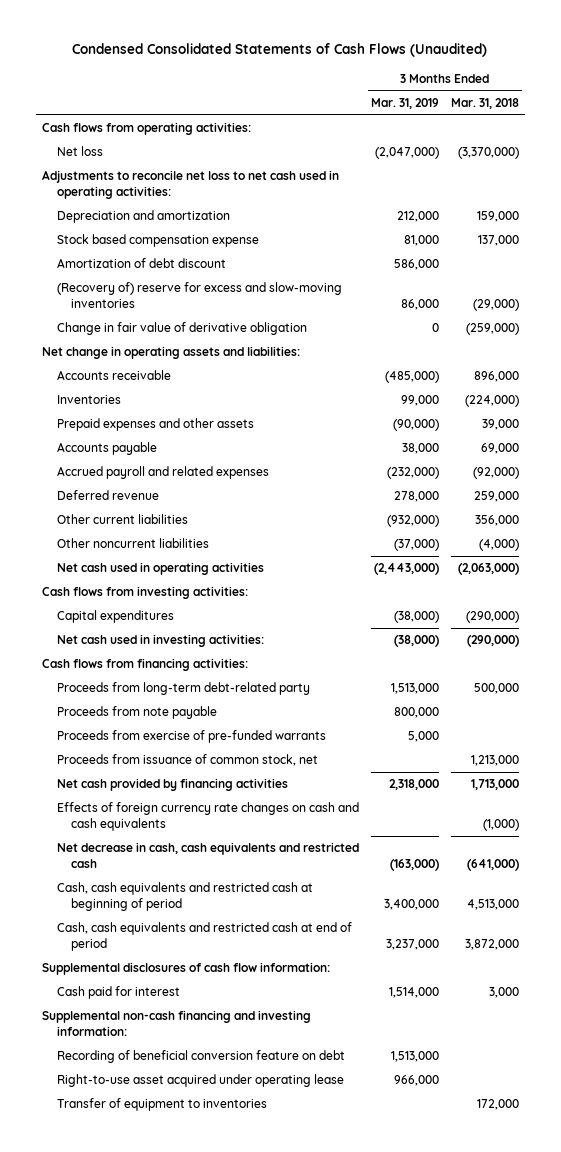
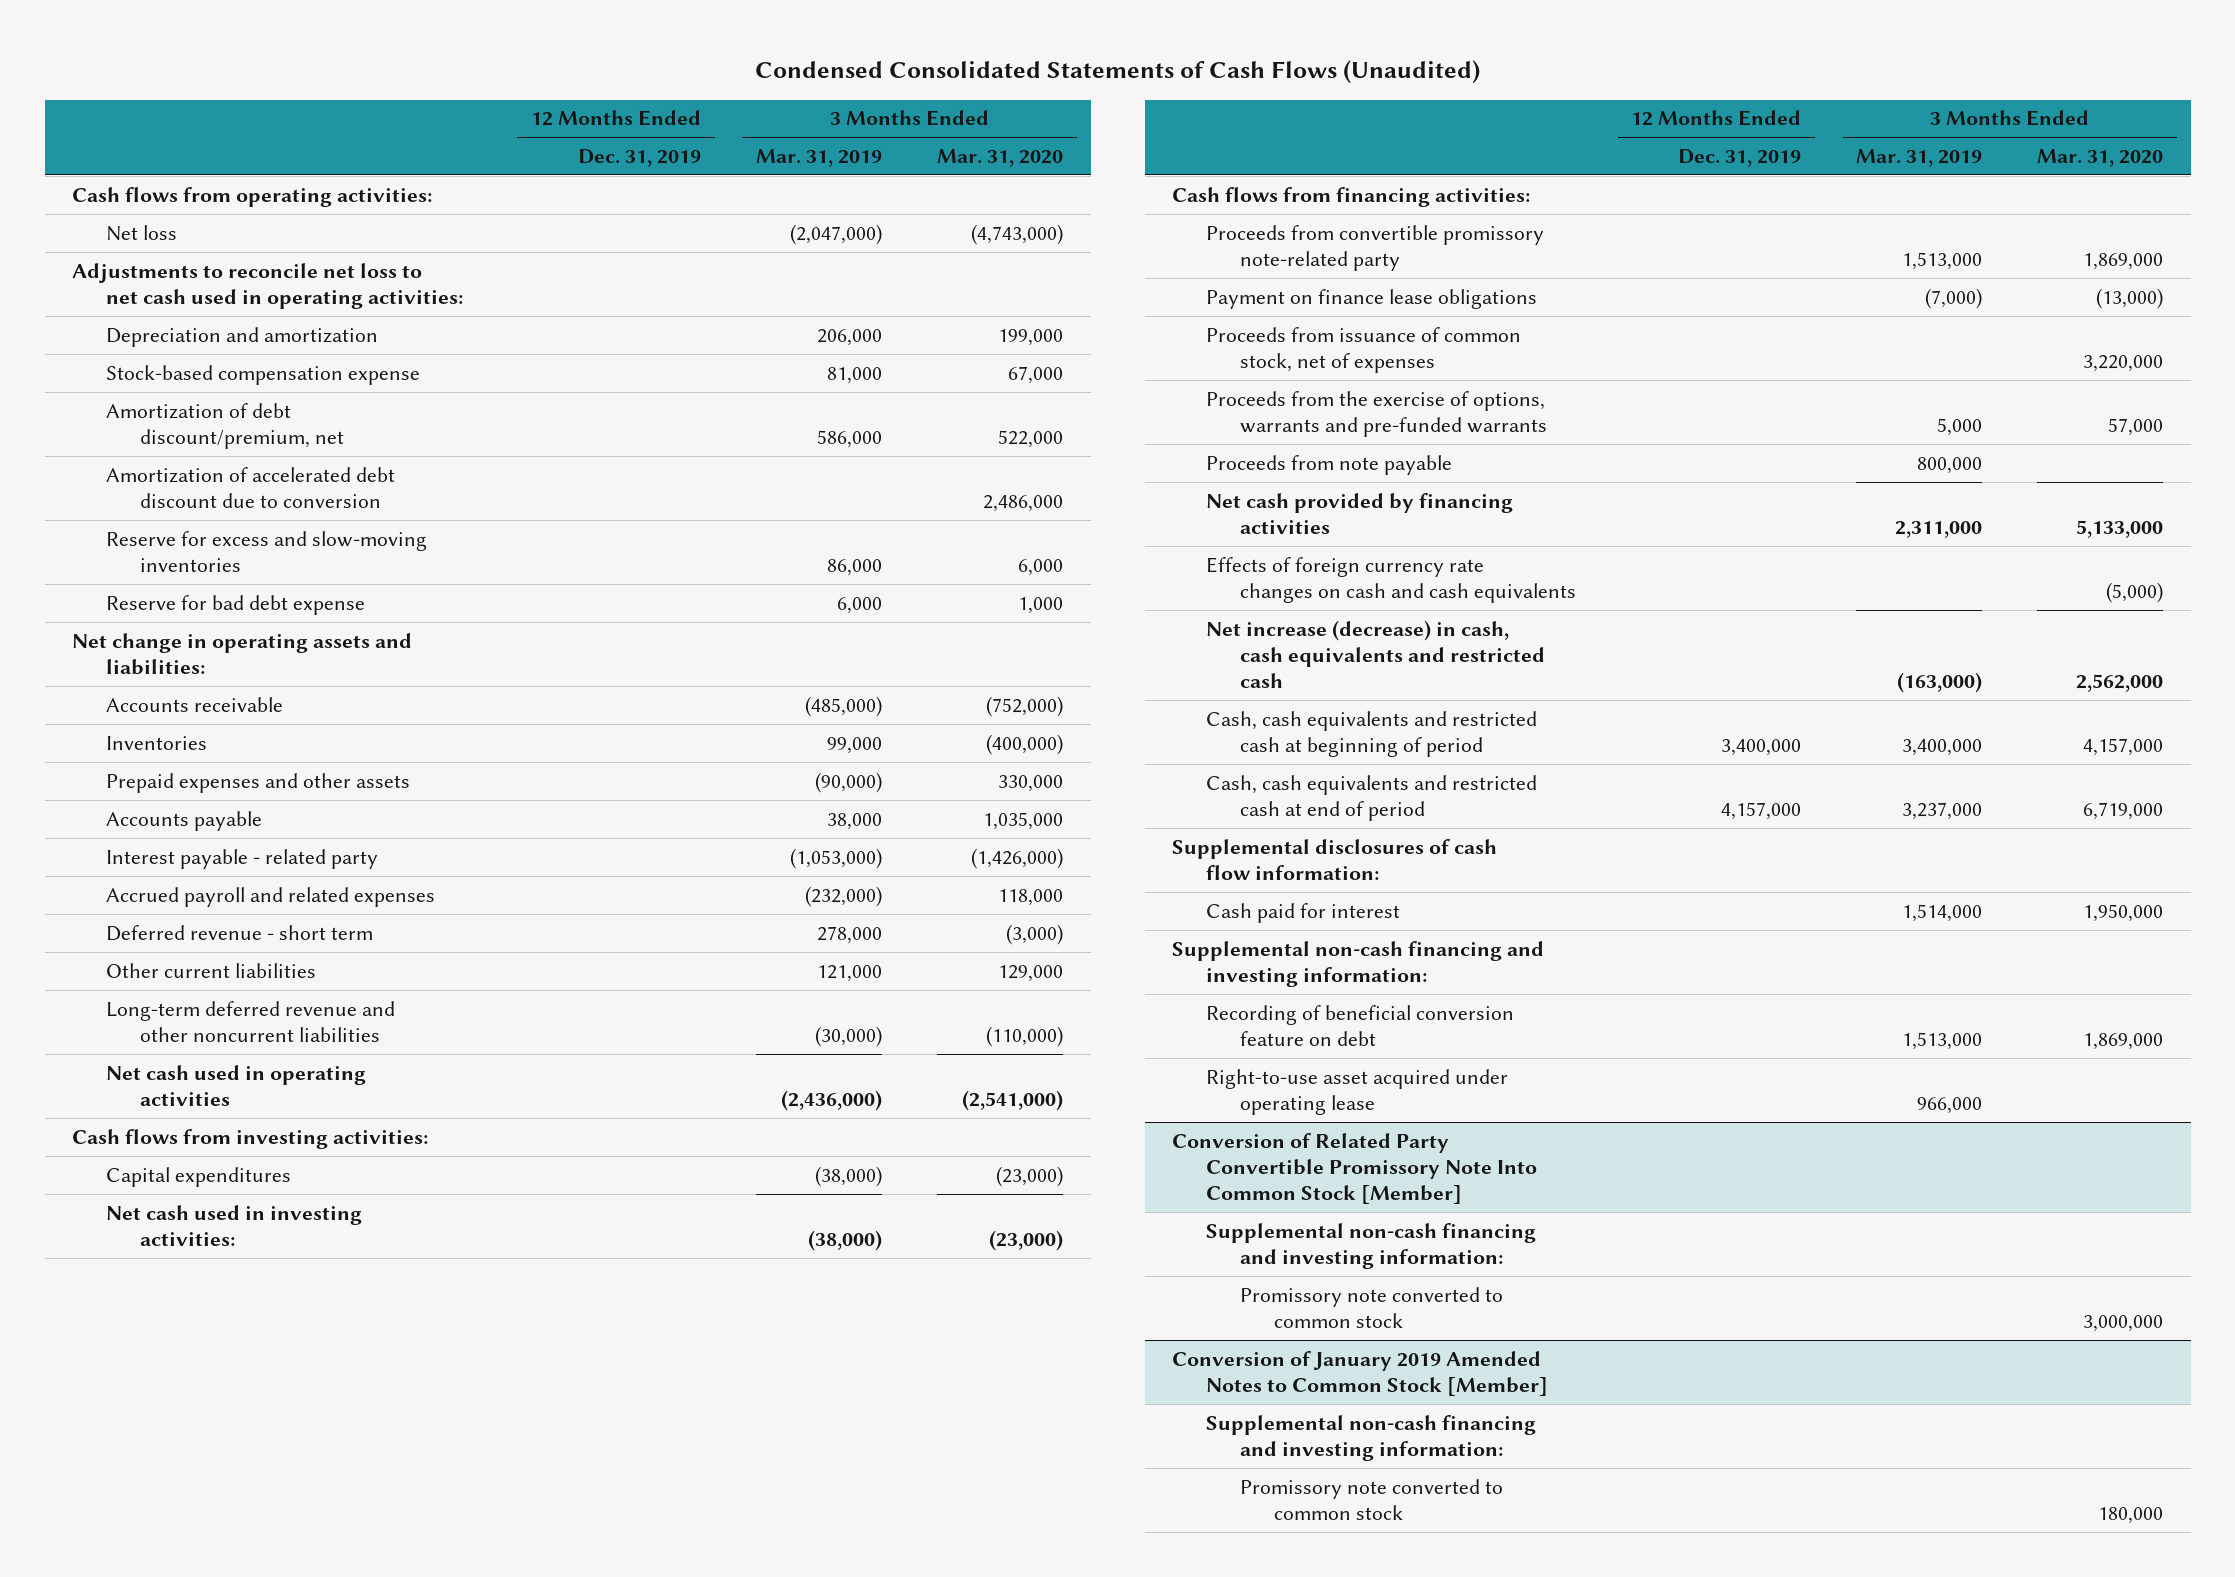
- | 3 Months Ended Mar. 31, 2019 | 3 Months Ended Mar. 31, 2018
+ | 12 Months Ended Dec. 31, 2019 | 3 Months Ended Mar. 31, 2019 | 3 Months Ended Mar. 31, 2020
- Depreciation and amortization | 212,000 | 159,000
- Stock based compensation expense | 81,000 | 137,000
- Amortization of debt discount | 586,000 |
- (Recovery of) reserve for excess and slow-moving inventories | 86,000 | (29,000)
- Change in fair value of derivative obligation | 0 | (259,000)
+ Depreciation and amortization | | 206,000 | 199,000
+ Stock-based compensation expense | | 81,000 | 67,000
+ Amortization of debt discount/premium, net | | 586,000 | 522,000
+ Amortization of accelerated debt discount due to conversion | | | 2,486,000
+ Reserve for excess and slow-moving inventories | | 86,000 | 6,000
+ Reserve for bad debt expense | | 6,000 | 1,000
+ Interest payable - related party | | (1,053,000) | (1,426,000)
- Deferred revenue | 278,000 | 259,000
- Other current liabilities | (932,000) | 356,000
- Other noncurrent liabilities | (37,000) | (4,000)
- Net cash used in operating activities | (2,443,000) | (2,063,000)
+ Deferred revenue - short term | | 278,000 | (3,000)
+ Other current liabilities | | 121,000 | 129,000
+ Long-term deferred revenue and other noncurrent liabilities | | (30,000) | (110,000)
+ Net cash used in operating activities | | (2,436,000) | (2,541,000)
- Proceeds from long-term debt-related party | 1,513,000 | 500,000
+ Proceeds from convertible promissory note-related party | | 1,513,000 | 1,869,000
+ Payment on finance lease obligations | | (7,000) | (13,000)
+ Proceeds from issuance of common stock, net of expenses | | | 3,220,000
+ Proceeds from the exercise of options, warrants and pre-funded warrants | | 5,000 | 57,000
- Proceeds from exercise of pre-funded warrants | 5,000 |
- Proceeds from issuance of common stock, net | | 1,213,000
- Net cash provided by financing activities | 2,318,000 | 1,713,000
+ Net cash provided by financing activities | | 2,311,000 | 5,133,000
- Net decrease in cash, cash equivalents and restricted cash | (163,000) | (641,000)
+ Net increase (decrease) in cash, cash equivalents and restricted cash | | (163,000) | 2,562,000
- Transfer of equipment to inventories | | 172,000
+ Conversion of Related Party Convertible Promissory Note Into Common Stock [Member]
+ Supplemental non-cash financing and investing information:
+ Promissory note converted to common stock | | | 3,000,000
+ Conversion of January 2019 Amended Notes to Common Stock [Member]
+ Supplemental non-cash financing and investing information:
+ Promissory note converted to common stock | | | 180,000

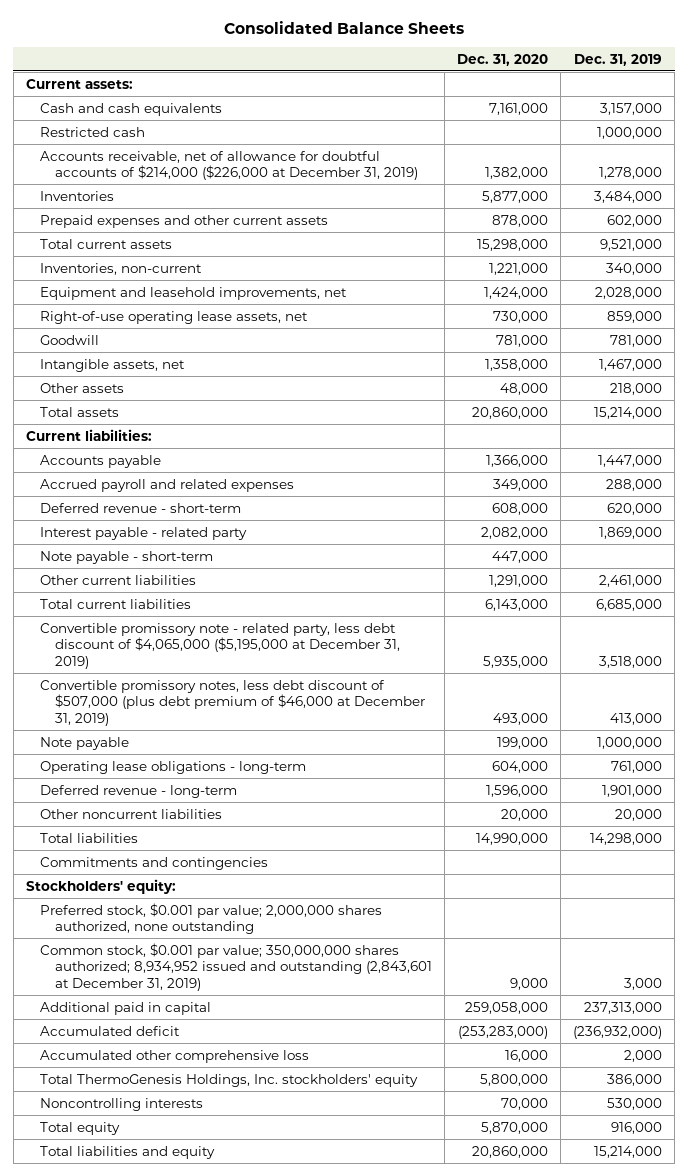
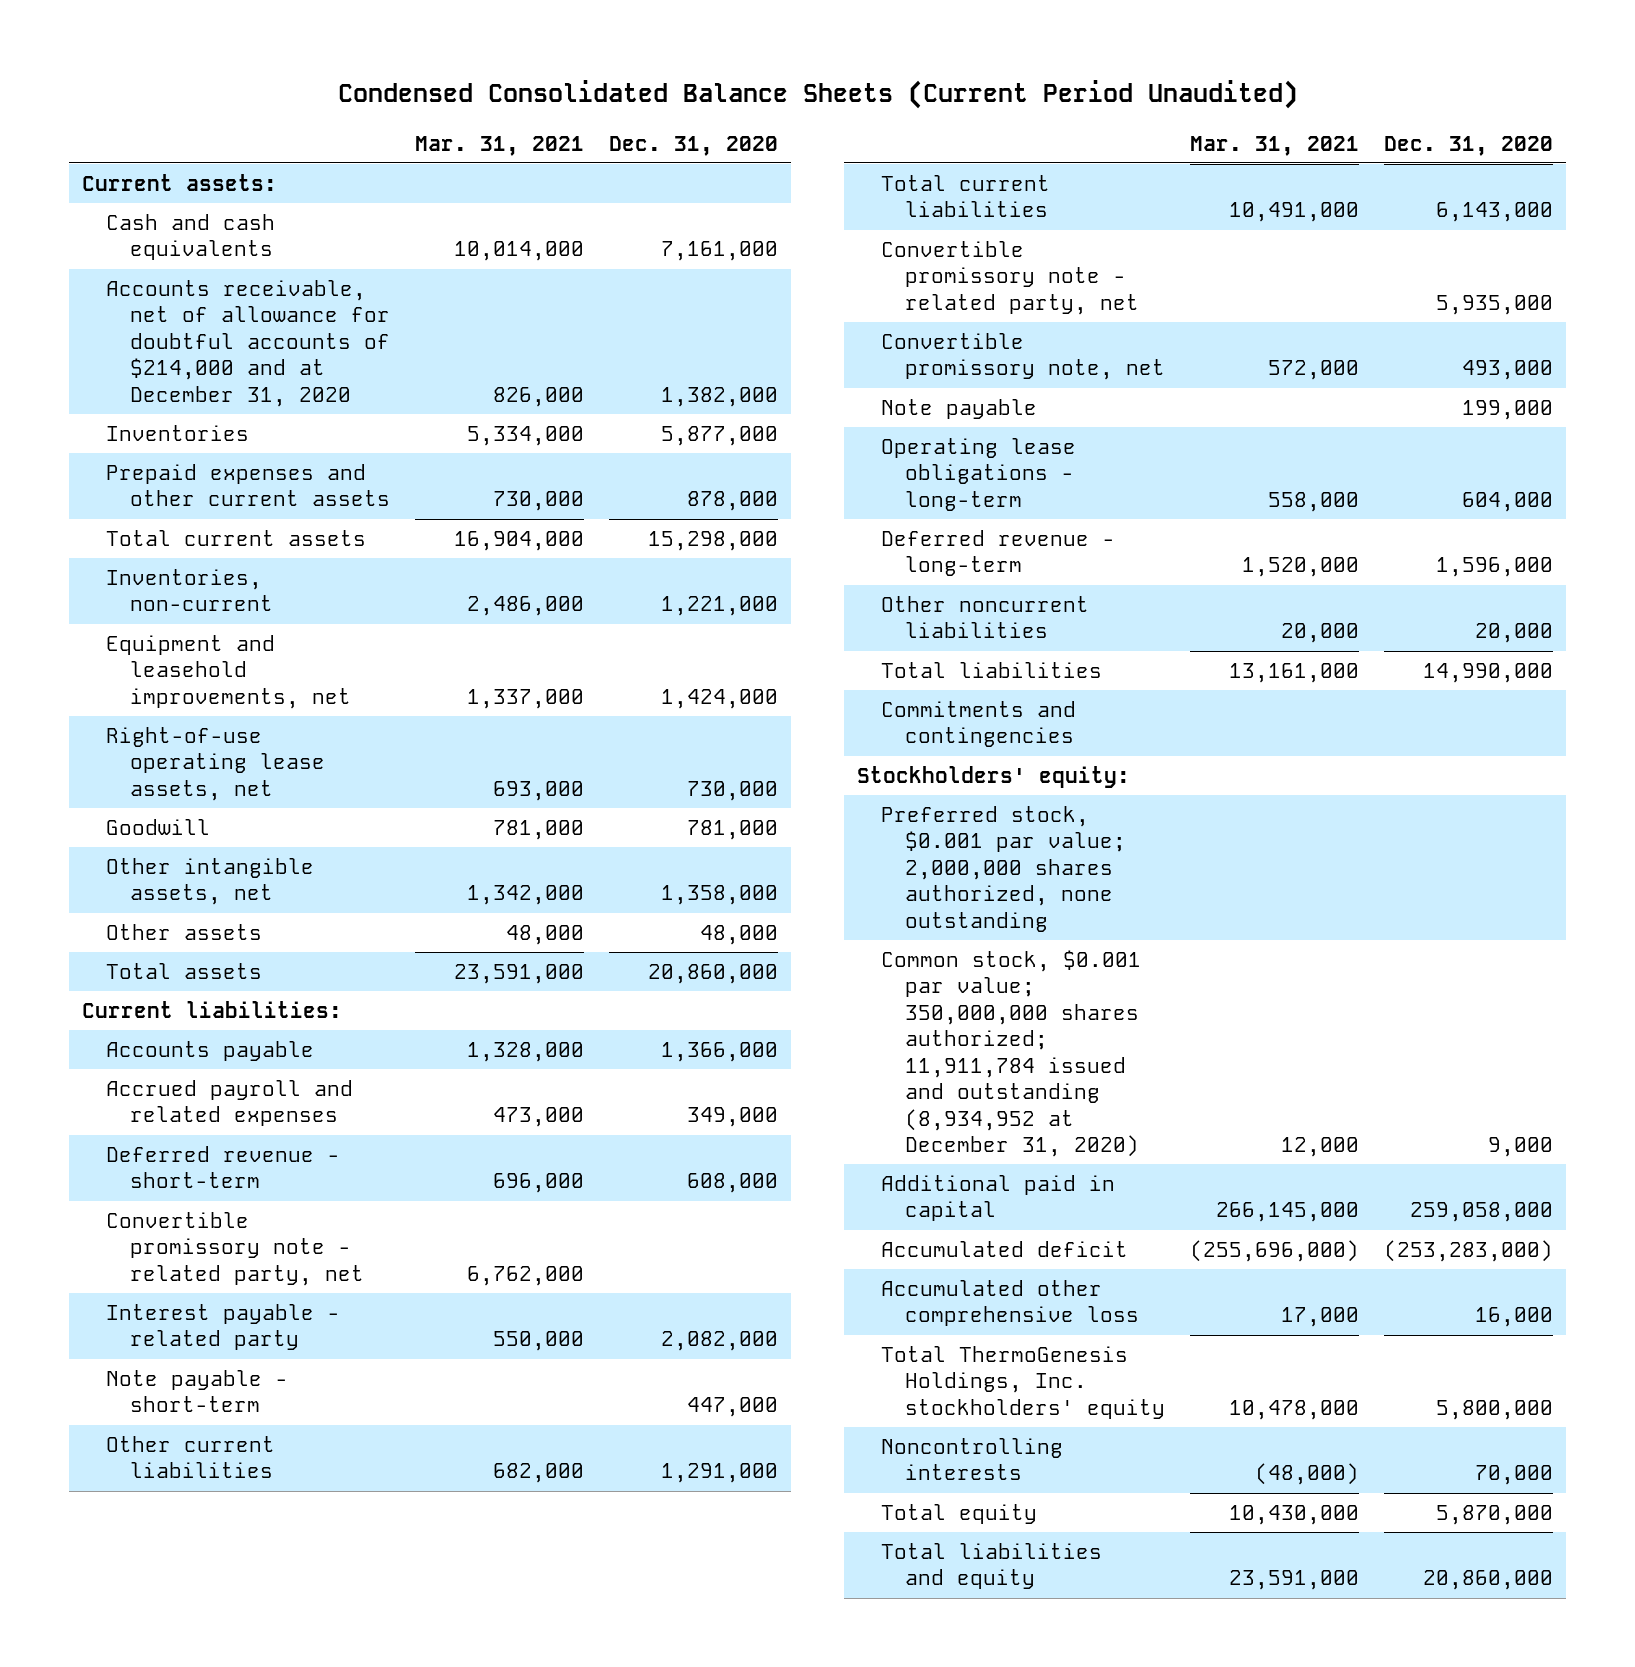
- Consolidated Balance Sheets
+ Condensed Consolidated Balance Sheets (Current Period Unaudited)
- | Dec. 31, 2020 | Dec. 31, 2019
+ | Mar. 31, 2021 | Dec. 31, 2020
- Restricted cash | | 1,000,000
- Accounts receivable, net of allowance for doubtful accounts of $214,000 ($226,000 at December 31, 2019) | 1,382,000 | 1,278,000
+ Accounts receivable, net of allowance for doubtful accounts of $214,000 and at December 31, 2020 | 826,000 | 1,382,000
- Intangible assets, net | 1,358,000 | 1,467,000
+ Other intangible assets, net | 1,342,000 | 1,358,000
+ Convertible promissory note - related party, net | 6,762,000 |
- Convertible promissory note - related party, less debt discount of $4,065,000 ($5,195,000 at December 31, 2019) | 5,935,000 | 3,518,000
- Convertible promissory notes, less debt discount of $507,000 (plus debt premium of $46,000 at December 31, 2019) | 493,000 | 413,000
+ Convertible promissory note - related party, net | | 5,935,000
+ Convertible promissory note, net | 572,000 | 493,000
- Common stock, $0.001 par value; 350,000,000 shares authorized; 8,934,952 issued and outstanding (2,843,601 at December 31, 2019) | 9,000 | 3,000
+ Common stock, $0.001 par value; 350,000,000 shares authorized; 11,911,784 issued and outstanding (8,934,952 at December 31, 2020) | 12,000 | 9,000

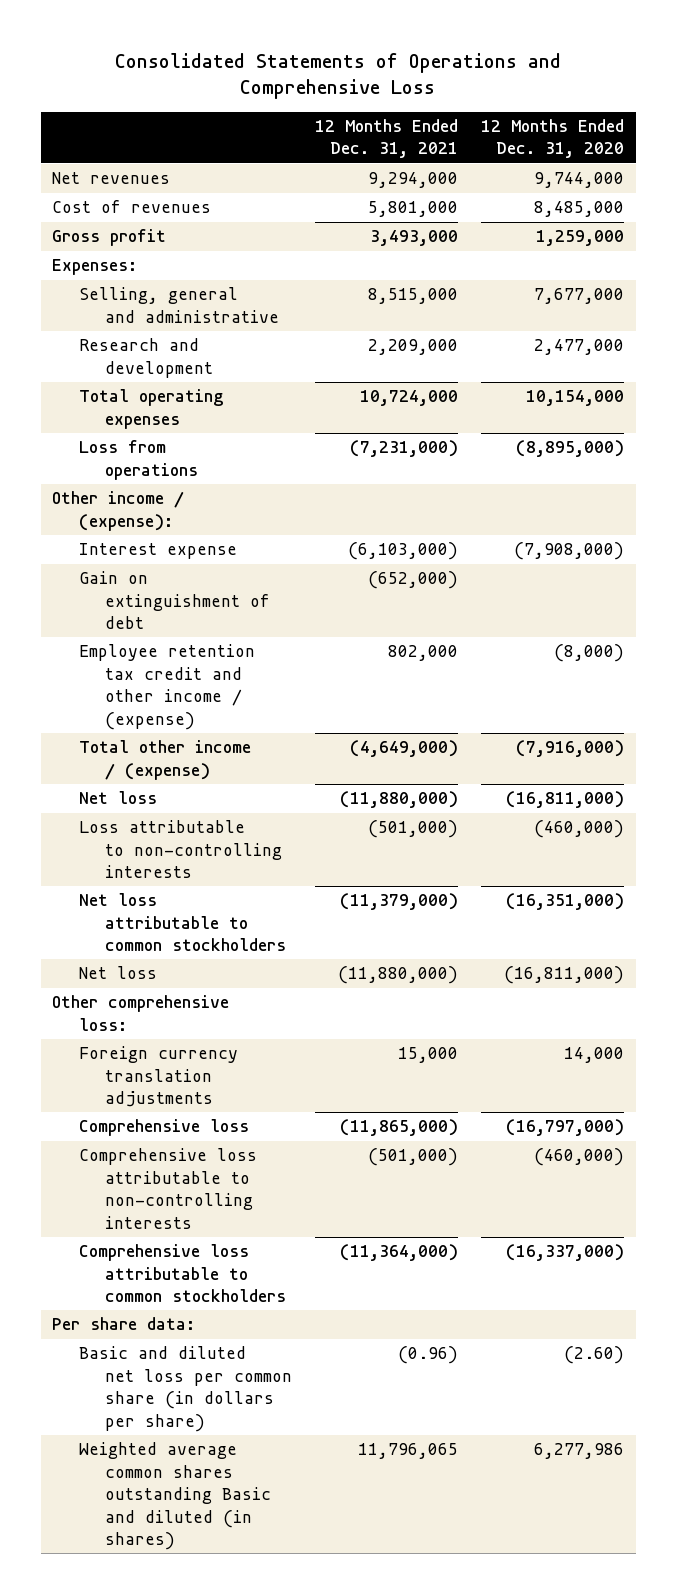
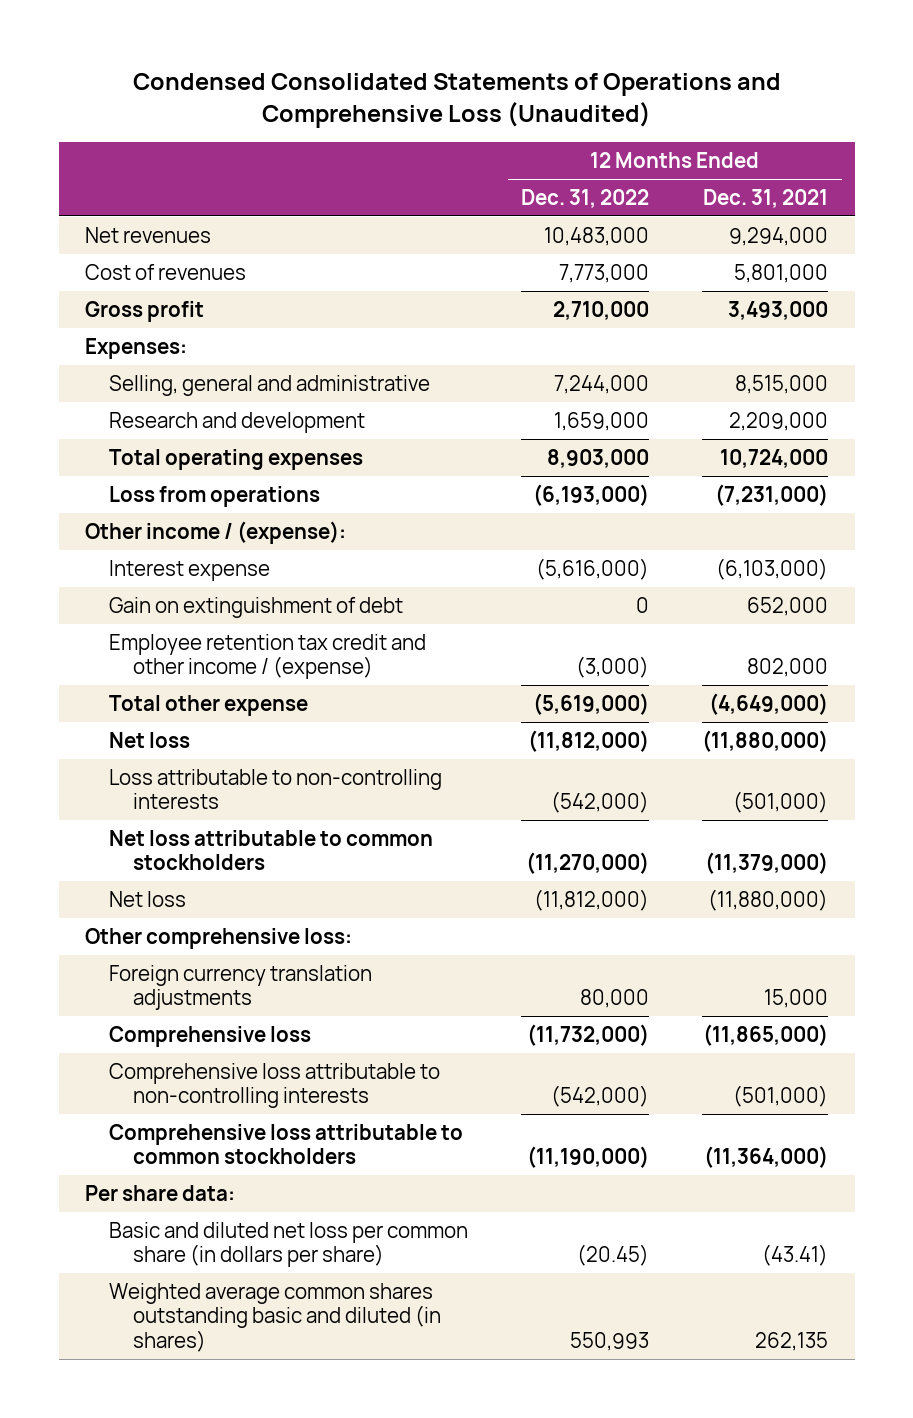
- Consolidated Statements of Operations and Comprehensive Loss
+ Condensed Consolidated Statements of Operations and Comprehensive Loss (Unaudited)
- | 12 Months Ended Dec. 31, 2021 | 12 Months Ended Dec. 31, 2020
+ | 12 Months Ended Dec. 31, 2022 | 12 Months Ended Dec. 31, 2021
- Gain on extinguishment of debt | (652,000) |
+ Gain on extinguishment of debt | 0 | 652,000
- Total other income / (expense) | (4,649,000) | (7,916,000)
+ Total other expense | (5,619,000) | (4,649,000)
- Basic and diluted net loss per common share (in dollars per share) | (0.96) | (2.60)
- Weighted average common shares outstanding Basic and diluted (in shares) | 11,796,065 | 6,277,986
+ Basic and diluted net loss per common share (in dollars per share) | (20.45) | (43.41)
+ Weighted average common shares outstanding basic and diluted (in shares) | 550,993 | 262,135

